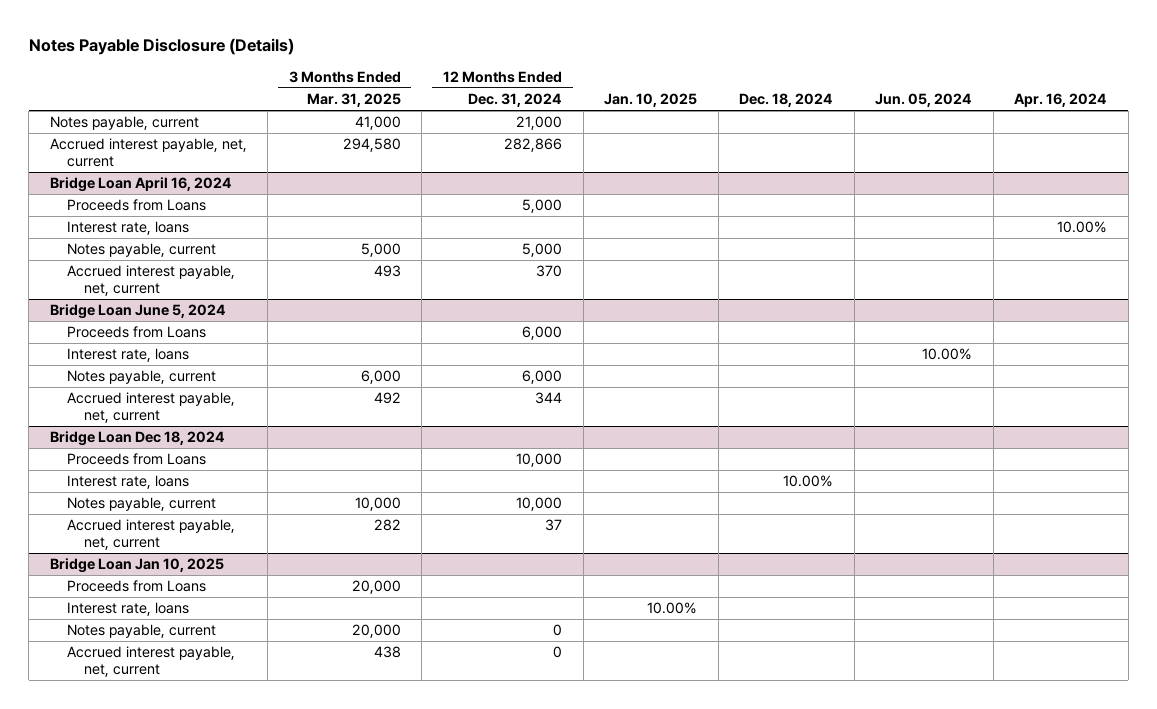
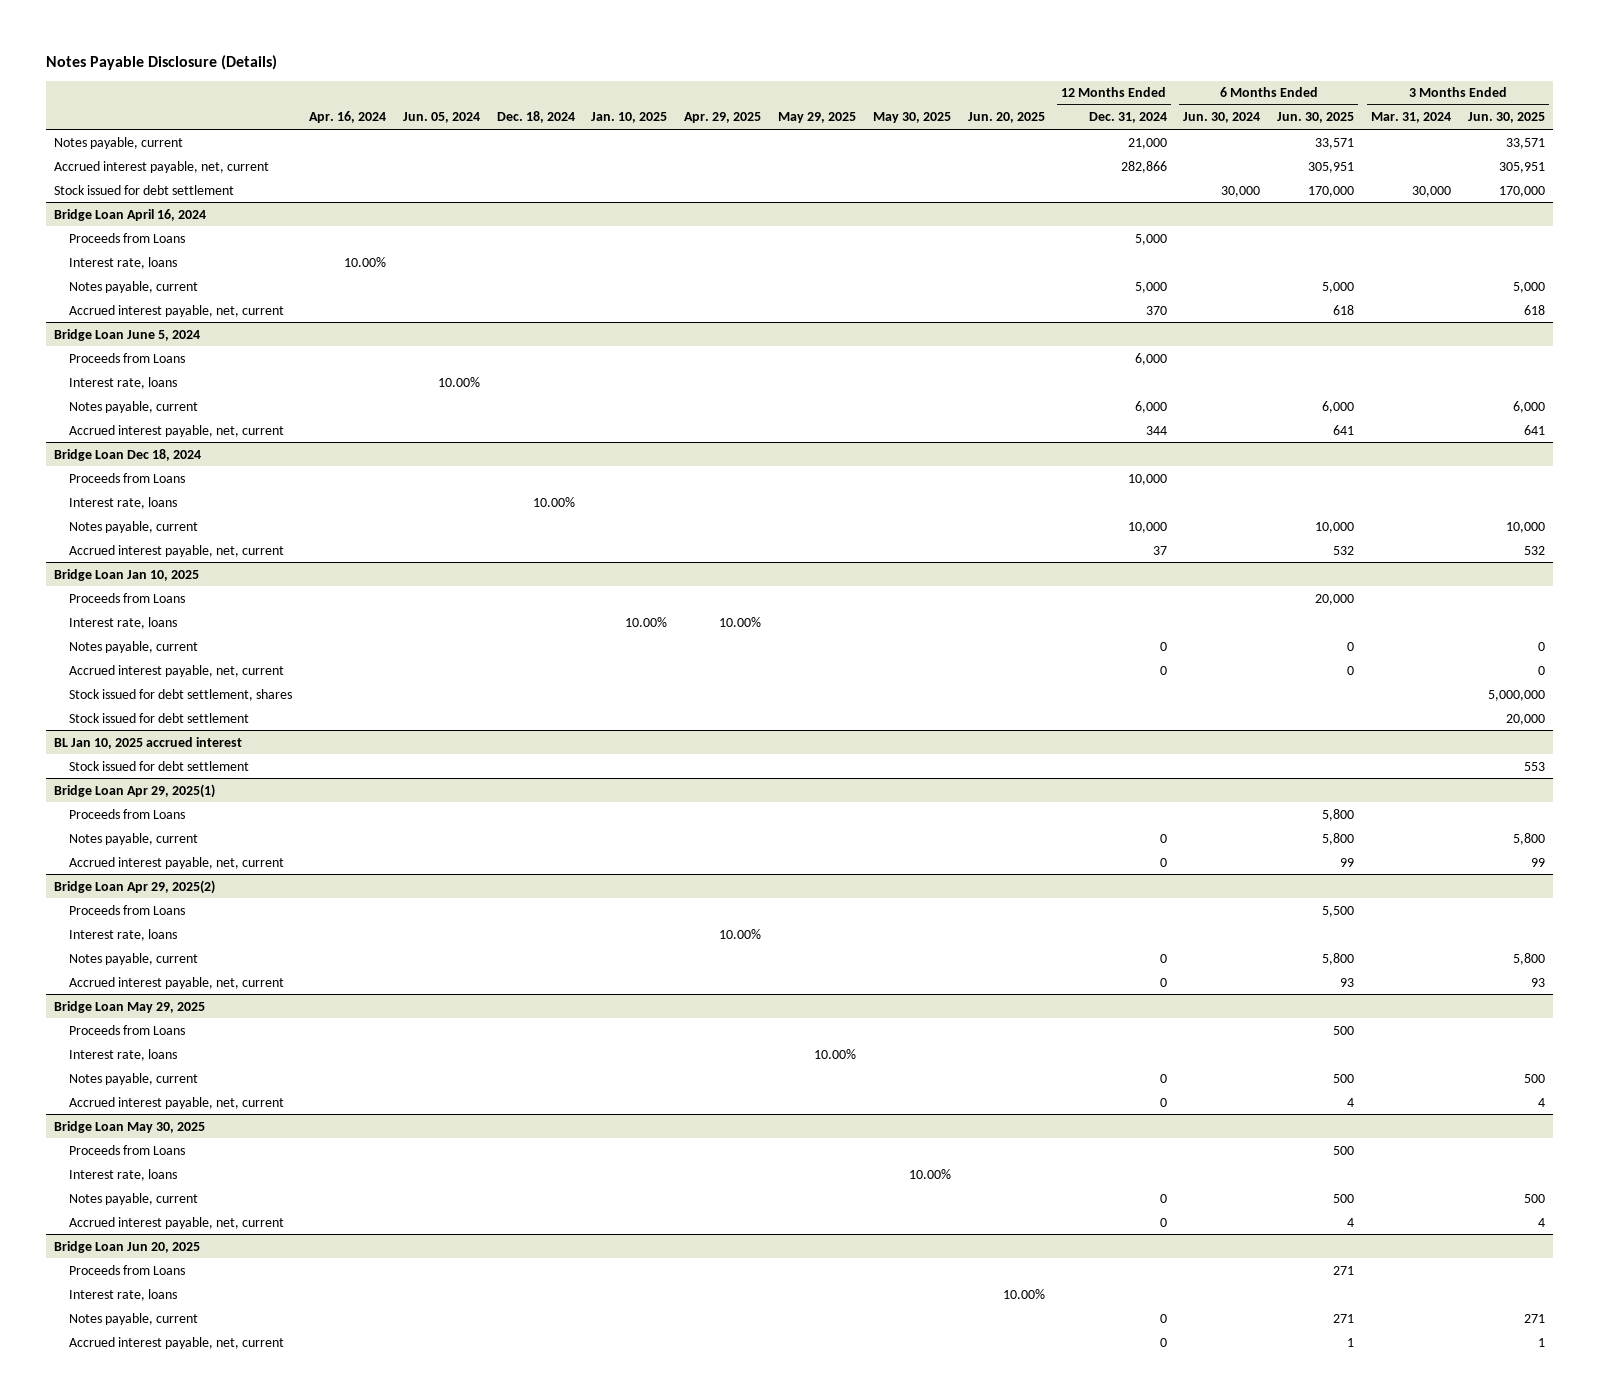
- | 3 Months Ended Mar. 31, 2025 | 12 Months Ended Dec. 31, 2024 | Jan. 10, 2025 | Dec. 18, 2024 | Jun. 05, 2024 | Apr. 16, 2024
+ | Apr. 16, 2024 | Jun. 05, 2024 | Dec. 18, 2024 | Jan. 10, 2025 | Apr. 29, 2025 | May 29, 2025 | May 30, 2025 | Jun. 20, 2025 | 12 Months Ended Dec. 31, 2024 | 6 Months Ended Jun. 30, 2024 | 6 Months Ended Jun. 30, 2025 | 3 Months Ended Mar. 31, 2024 | 3 Months Ended Jun. 30, 2025
+ Stock issued for debt settlement | | | | | | | | | | 30,000 | 170,000 | 30,000 | 170,000
@ Bridge Loan Jan 10, 2025
+ Stock issued for debt settlement, shares | | | | | | | | | | | | | 5,000,000
+ Stock issued for debt settlement | | | | | | | | | | | | | 20,000
+ BL Jan 10, 2025 accrued interest
+ Stock issued for debt settlement | | | | | | | | | | | | | 553
+ Bridge Loan Apr 29, 2025(1)
+ Proceeds from Loans | | | | | | | | | | | 5,800 | |
+ Notes payable, current | | | | | | | | | 0 | | 5,800 | | 5,800
+ Accrued interest payable, net, current | | | | | | | | | 0 | | 99 | | 99
+ Bridge Loan Apr 29, 2025(2)
+ Proceeds from Loans | | | | | | | | | | | 5,500 | |
+ Interest rate, loans | | | | | 10.00% | | | | | | | |
+ Notes payable, current | | | | | | | | | 0 | | 5,800 | | 5,800
+ Accrued interest payable, net, current | | | | | | | | | 0 | | 93 | | 93
+ Bridge Loan May 29, 2025
+ Proceeds from Loans | | | | | | | | | | | 500 | |
+ Interest rate, loans | | | | | | 10.00% | | | | | | |
+ Notes payable, current | | | | | | | | | 0 | | 500 | | 500
+ Accrued interest payable, net, current | | | | | | | | | 0 | | 4 | | 4
+ Bridge Loan May 30, 2025
+ Proceeds from Loans | | | | | | | | | | | 500 | |
+ Interest rate, loans | | | | | | | 10.00% | | | | | |
+ Notes payable, current | | | | | | | | | 0 | | 500 | | 500
+ Accrued interest payable, net, current | | | | | | | | | 0 | | 4 | | 4
+ Bridge Loan Jun 20, 2025
+ Proceeds from Loans | | | | | | | | | | | 271 | |
+ Interest rate, loans | | | | | | | | 10.00% | | | | |
+ Notes payable, current | | | | | | | | | 0 | | 271 | | 271
+ Accrued interest payable, net, current | | | | | | | | | 0 | | 1 | | 1

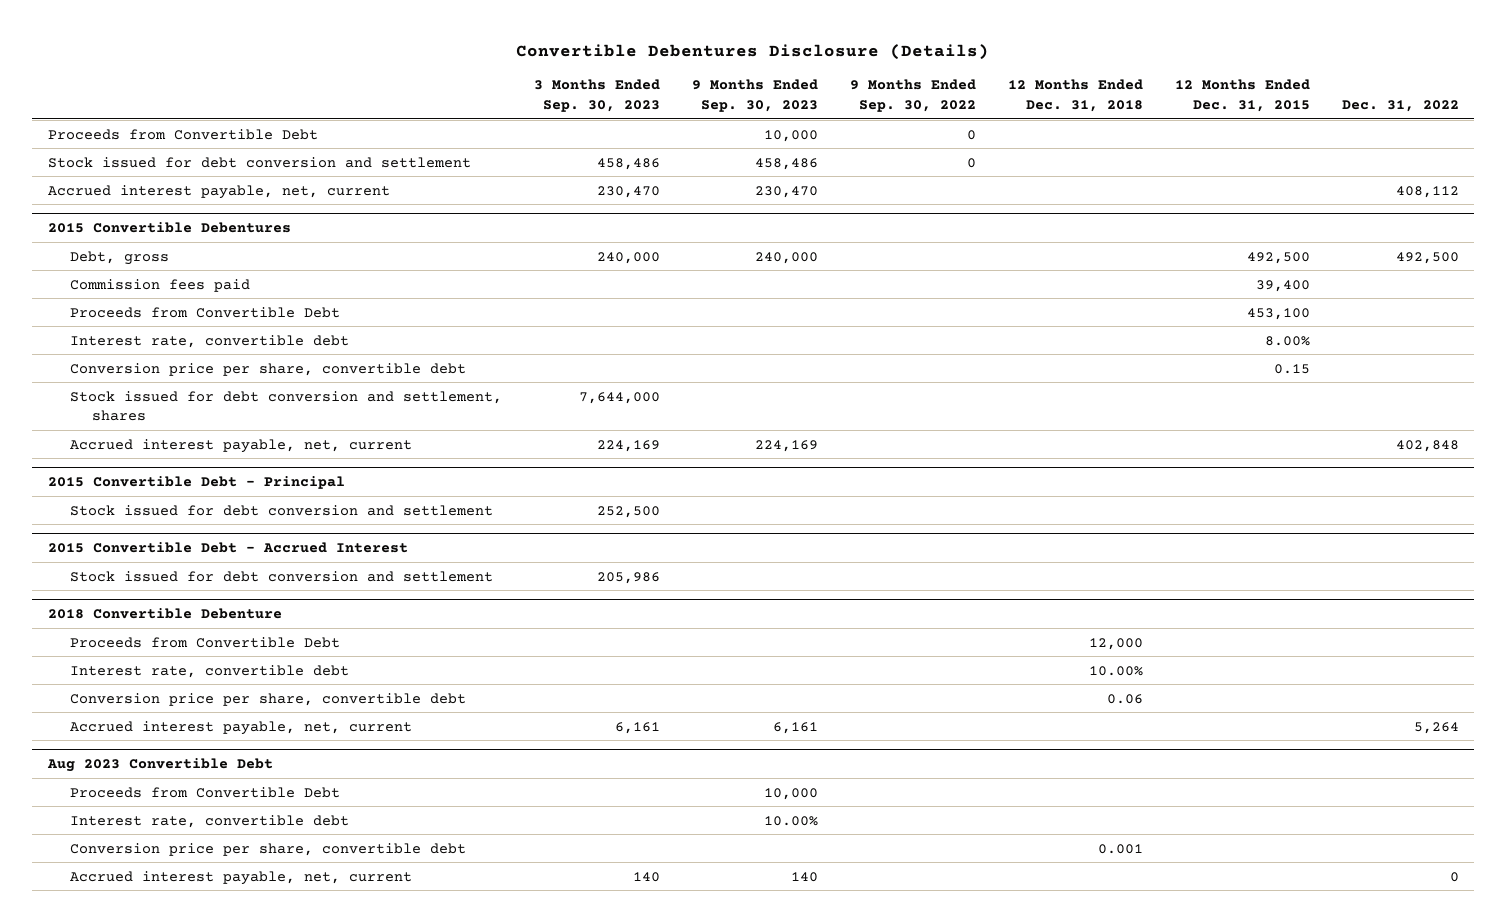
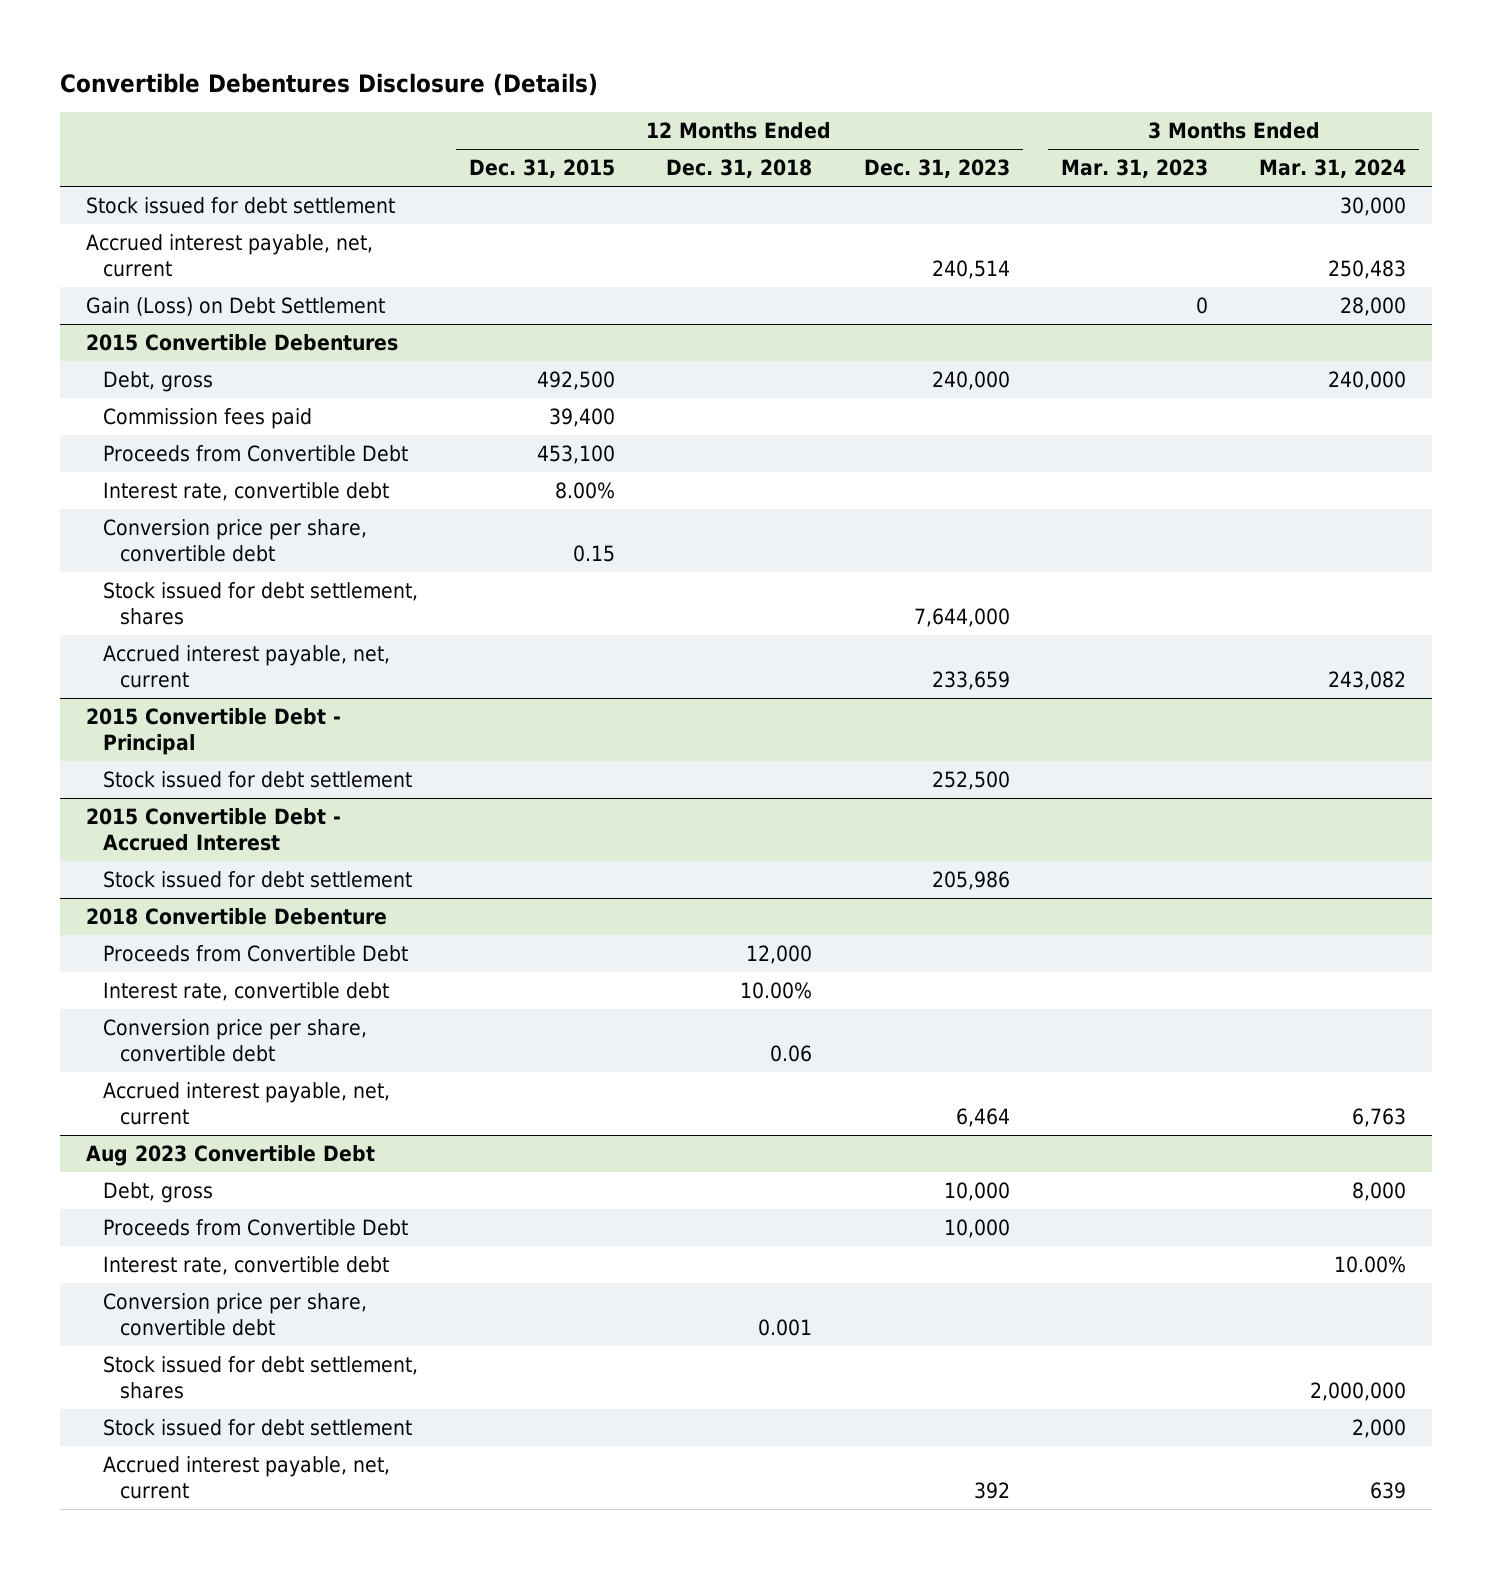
- | 3 Months Ended Sep. 30, 2023 | 9 Months Ended Sep. 30, 2023 | 9 Months Ended Sep. 30, 2022 | 12 Months Ended Dec. 31, 2018 | 12 Months Ended Dec. 31, 2015 | Dec. 31, 2022
+ | 12 Months Ended Dec. 31, 2015 | 12 Months Ended Dec. 31, 2018 | 12 Months Ended Dec. 31, 2023 | 3 Months Ended Mar. 31, 2023 | 3 Months Ended Mar. 31, 2024
- Proceeds from Convertible Debt | | 10,000 | 0 | | |
- Stock issued for debt conversion and settlement | 458,486 | 458,486 | 0 | | |
+ Stock issued for debt settlement | | | | | 30,000
+ Gain (Loss) on Debt Settlement | | | | 0 | 28,000
@ 2015 Convertible Debentures
- Stock issued for debt conversion and settlement, shares | 7,644,000 | | | | |
+ Stock issued for debt settlement, shares | | | 7,644,000 | |
@ 2015 Convertible Debt - Principal
- Stock issued for debt conversion and settlement | 252,500 | | | | |
+ Stock issued for debt settlement | | | 252,500 | |
@ 2015 Convertible Debt - Accrued Interest
- Stock issued for debt conversion and settlement | 205,986 | | | | |
+ Stock issued for debt settlement | | | 205,986 | |
@ Aug 2023 Convertible Debt
+ Debt, gross | | | 10,000 | | 8,000
+ Stock issued for debt settlement, shares | | | | | 2,000,000
+ Stock issued for debt settlement | | | | | 2,000

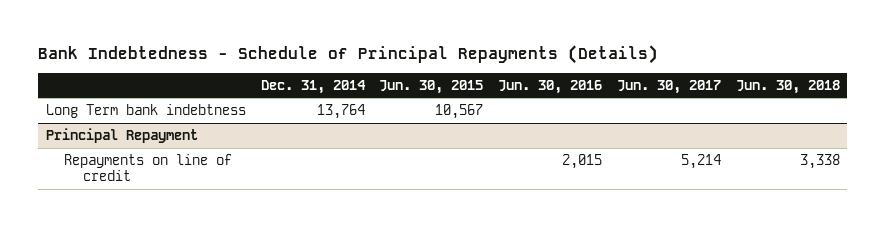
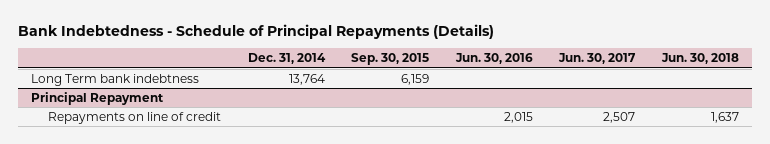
- | Dec. 31, 2014 | Jun. 30, 2015 | Jun. 30, 2016 | Jun. 30, 2017 | Jun. 30, 2018
+ | Dec. 31, 2014 | Sep. 30, 2015 | Jun. 30, 2016 | Jun. 30, 2017 | Jun. 30, 2018
@ Principal Repayment
- Repayments on line of credit | | | 2,015 | 5,214 | 3,338
+ Repayments on line of credit | | | 2,015 | 2,507 | 1,637

